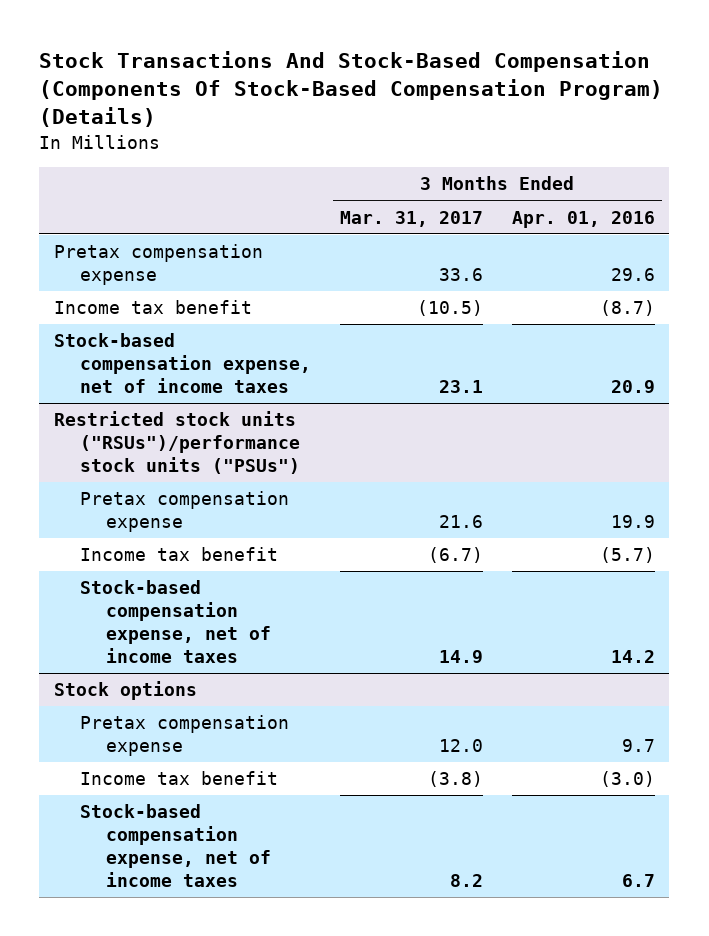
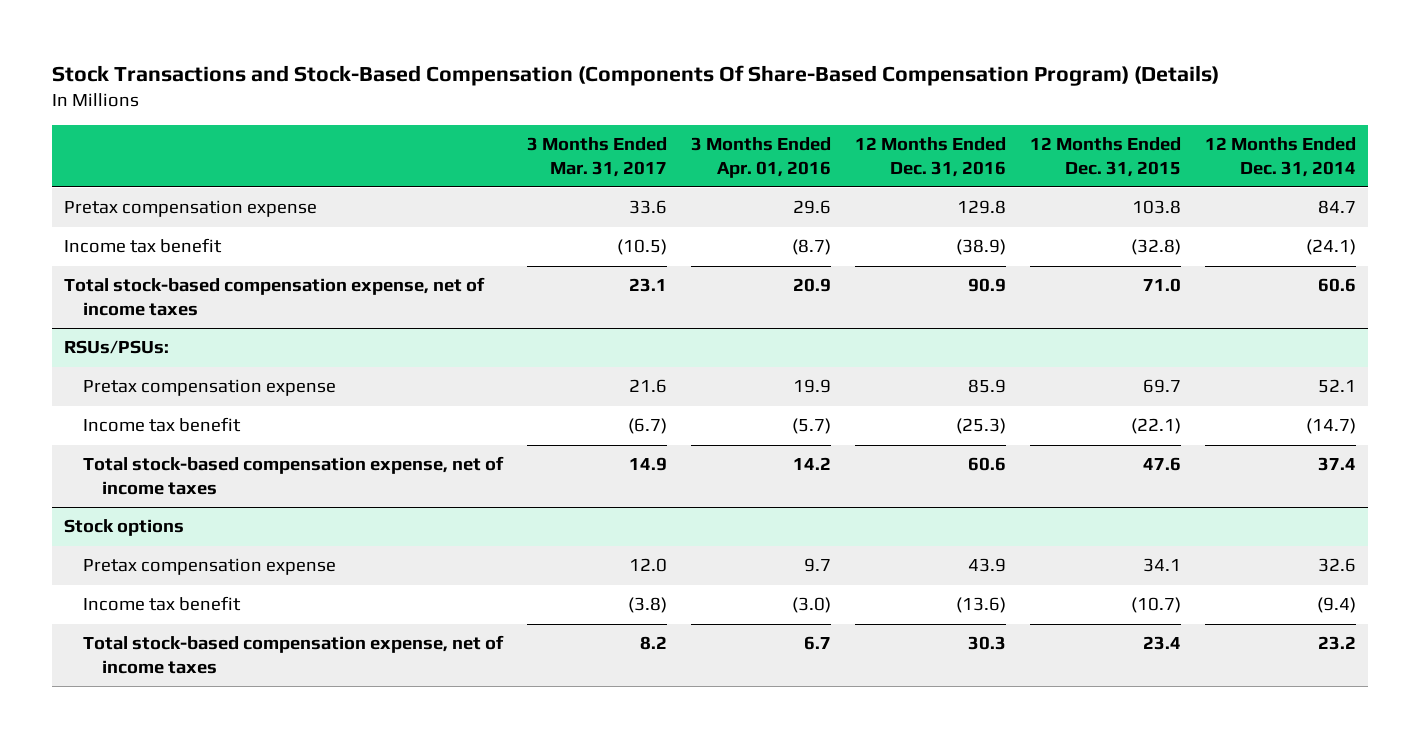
- Stock Transactions And Stock-Based Compensation (Components Of Stock-Based Compensation Program) (Details)
+ Stock Transactions and Stock-Based Compensation (Components Of Share-Based Compensation Program) (Details)
- | 3 Months Ended Mar. 31, 2017 | 3 Months Ended Apr. 01, 2016
+ | 3 Months Ended Mar. 31, 2017 | 3 Months Ended Apr. 01, 2016 | 12 Months Ended Dec. 31, 2016 | 12 Months Ended Dec. 31, 2015 | 12 Months Ended Dec. 31, 2014
- Stock-based compensation expense, net of income taxes | 23.1 | 20.9
- Restricted stock units ("RSUs")/performance stock units ("PSUs")
+ Total stock-based compensation expense, net of income taxes | 23.1 | 20.9 | 90.9 | 71.0 | 60.6
+ RSUs/PSUs:
- Stock-based compensation expense, net of income taxes | 14.9 | 14.2
+ Total stock-based compensation expense, net of income taxes | 14.9 | 14.2 | 60.6 | 47.6 | 37.4
@ Stock options
- Stock-based compensation expense, net of income taxes | 8.2 | 6.7
+ Total stock-based compensation expense, net of income taxes | 8.2 | 6.7 | 30.3 | 23.4 | 23.2

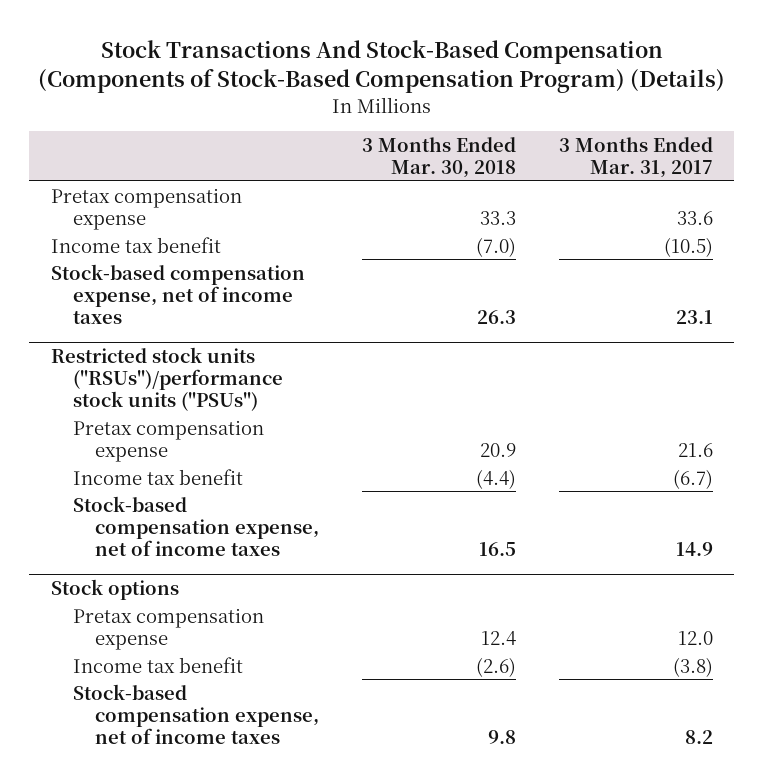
- Stock Transactions and Stock-Based Compensation (Components Of Share-Based Compensation Program) (Details)
+ Stock Transactions And Stock-Based Compensation (Components of Stock-Based Compensation Program) (Details)
- | 3 Months Ended Mar. 31, 2017 | 3 Months Ended Apr. 01, 2016 | 12 Months Ended Dec. 31, 2016 | 12 Months Ended Dec. 31, 2015 | 12 Months Ended Dec. 31, 2014
+ | 3 Months Ended Mar. 30, 2018 | 3 Months Ended Mar. 31, 2017
- Total stock-based compensation expense, net of income taxes | 23.1 | 20.9 | 90.9 | 71.0 | 60.6
- RSUs/PSUs:
+ Stock-based compensation expense, net of income taxes | 26.3 | 23.1
+ Restricted stock units ("RSUs")/performance stock units ("PSUs")
- Total stock-based compensation expense, net of income taxes | 14.9 | 14.2 | 60.6 | 47.6 | 37.4
+ Stock-based compensation expense, net of income taxes | 16.5 | 14.9
@ Stock options
- Total stock-based compensation expense, net of income taxes | 8.2 | 6.7 | 30.3 | 23.4 | 23.2
+ Stock-based compensation expense, net of income taxes | 9.8 | 8.2

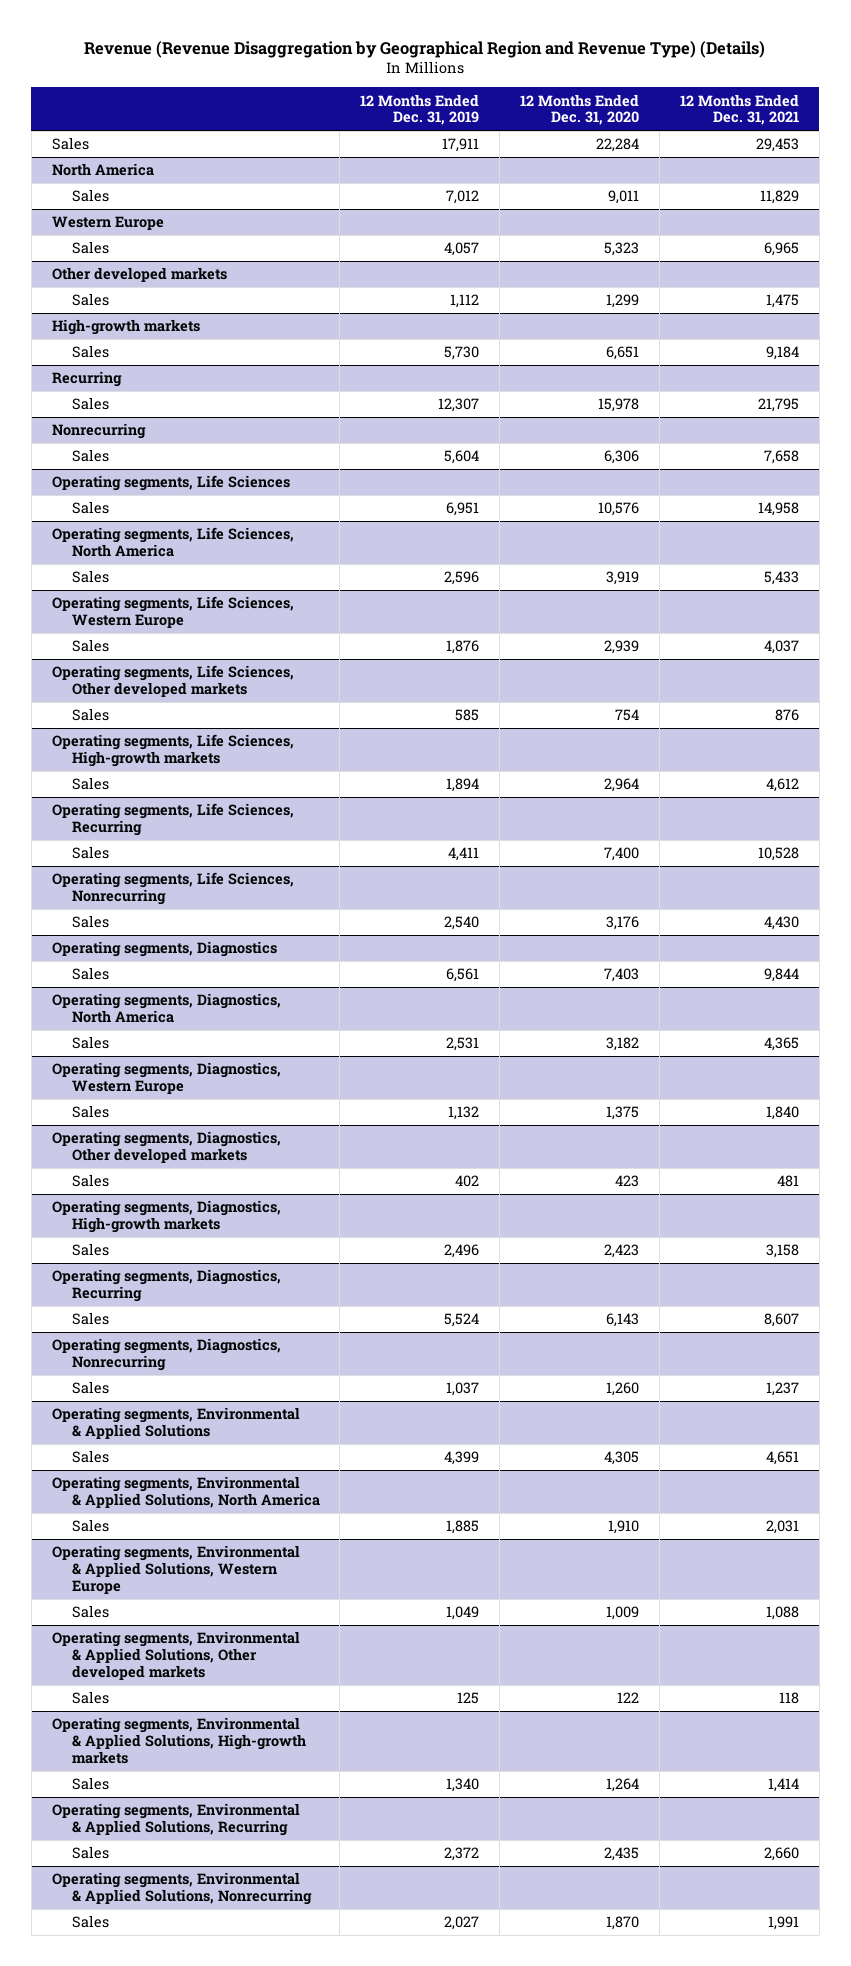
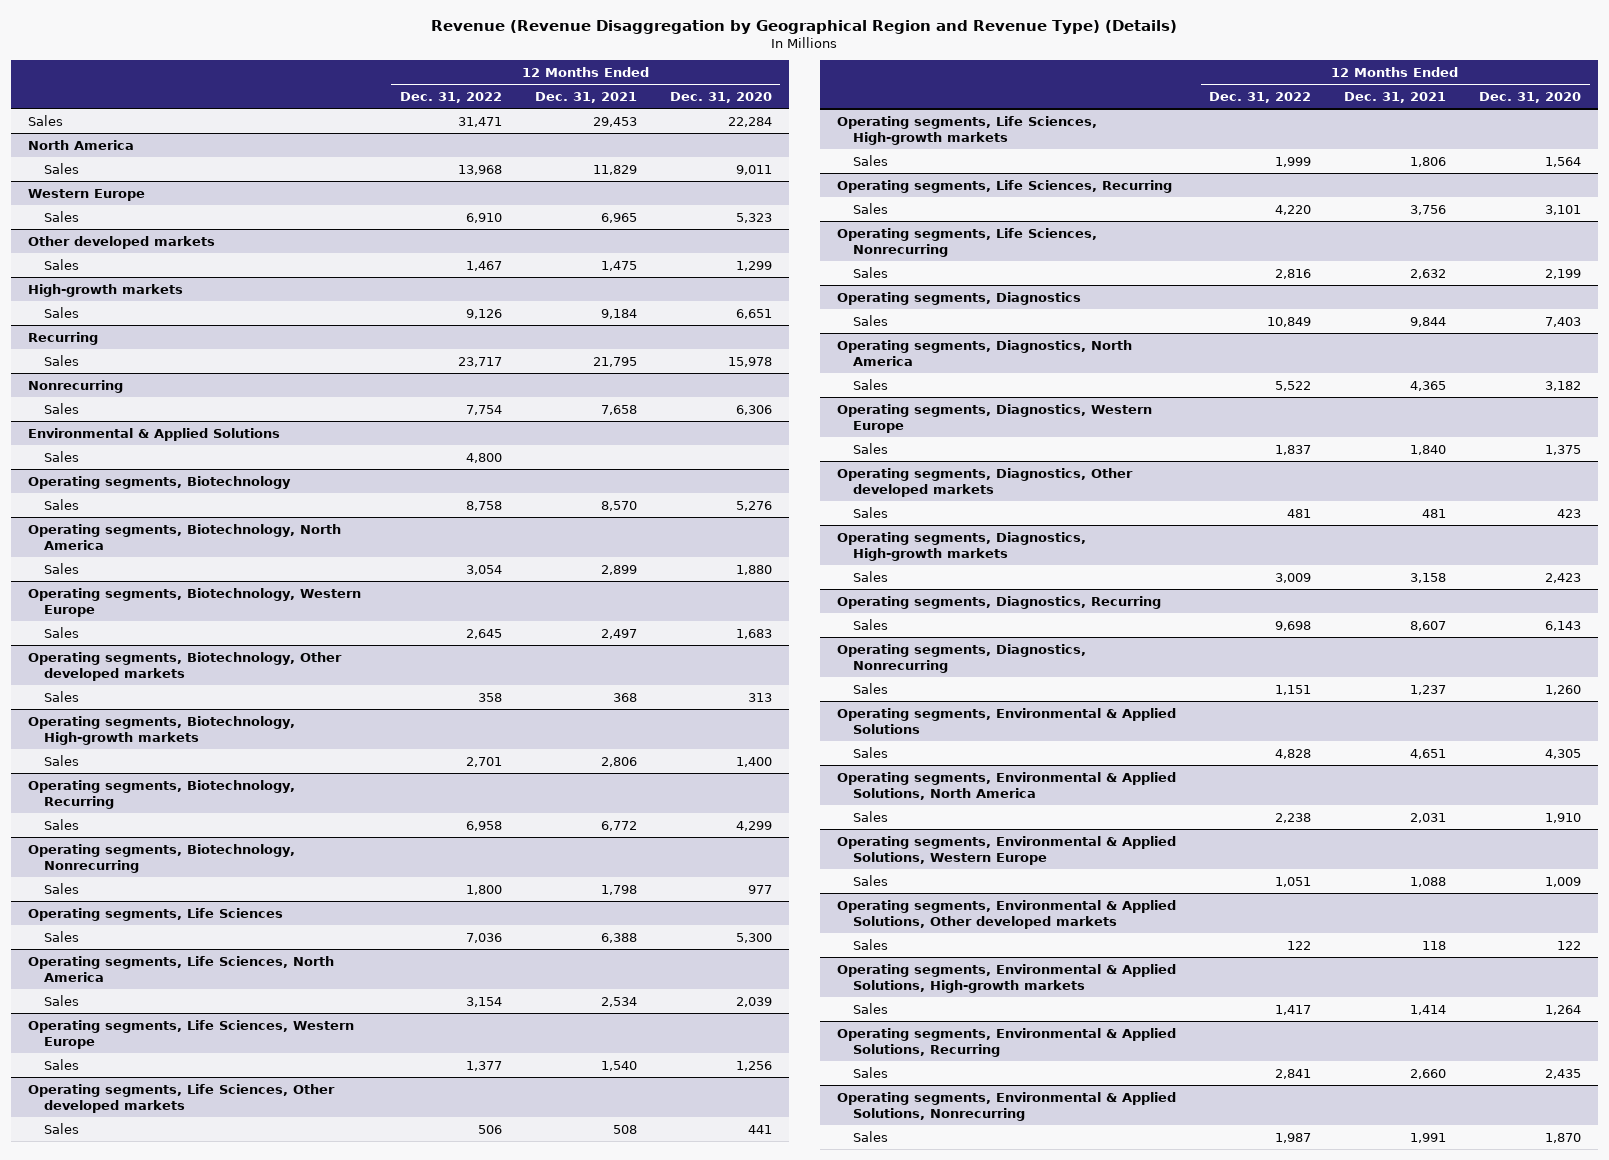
- | 12 Months Ended Dec. 31, 2019 | 12 Months Ended Dec. 31, 2020 | 12 Months Ended Dec. 31, 2021
+ | 12 Months Ended Dec. 31, 2022 | 12 Months Ended Dec. 31, 2021 | 12 Months Ended Dec. 31, 2020
+ Environmental & Applied Solutions
+ Sales | 4,800 | |
+ Operating segments, Biotechnology
+ Sales | 8,758 | 8,570 | 5,276
+ Operating segments, Biotechnology, North America
+ Sales | 3,054 | 2,899 | 1,880
+ Operating segments, Biotechnology, Western Europe
+ Sales | 2,645 | 2,497 | 1,683
+ Operating segments, Biotechnology, Other developed markets
+ Sales | 358 | 368 | 313
+ Operating segments, Biotechnology, High-growth markets
+ Sales | 2,701 | 2,806 | 1,400
+ Operating segments, Biotechnology, Recurring
+ Sales | 6,958 | 6,772 | 4,299
+ Operating segments, Biotechnology, Nonrecurring
+ Sales | 1,800 | 1,798 | 977
@ Operating segments, Life Sciences
- Sales | 6,951 | 10,576 | 14,958
+ Sales | 7,036 | 6,388 | 5,300
@ Operating segments, Life Sciences, North America
- Sales | 2,596 | 3,919 | 5,433
+ Sales | 3,154 | 2,534 | 2,039
@ Operating segments, Life Sciences, Western Europe
- Sales | 1,876 | 2,939 | 4,037
+ Sales | 1,377 | 1,540 | 1,256
@ Operating segments, Life Sciences, Other developed markets
- Sales | 585 | 754 | 876
+ Sales | 506 | 508 | 441
@ Operating segments, Life Sciences, High-growth markets
- Sales | 1,894 | 2,964 | 4,612
+ Sales | 1,999 | 1,806 | 1,564
@ Operating segments, Life Sciences, Recurring
- Sales | 4,411 | 7,400 | 10,528
+ Sales | 4,220 | 3,756 | 3,101
@ Operating segments, Life Sciences, Nonrecurring
- Sales | 2,540 | 3,176 | 4,430
+ Sales | 2,816 | 2,632 | 2,199

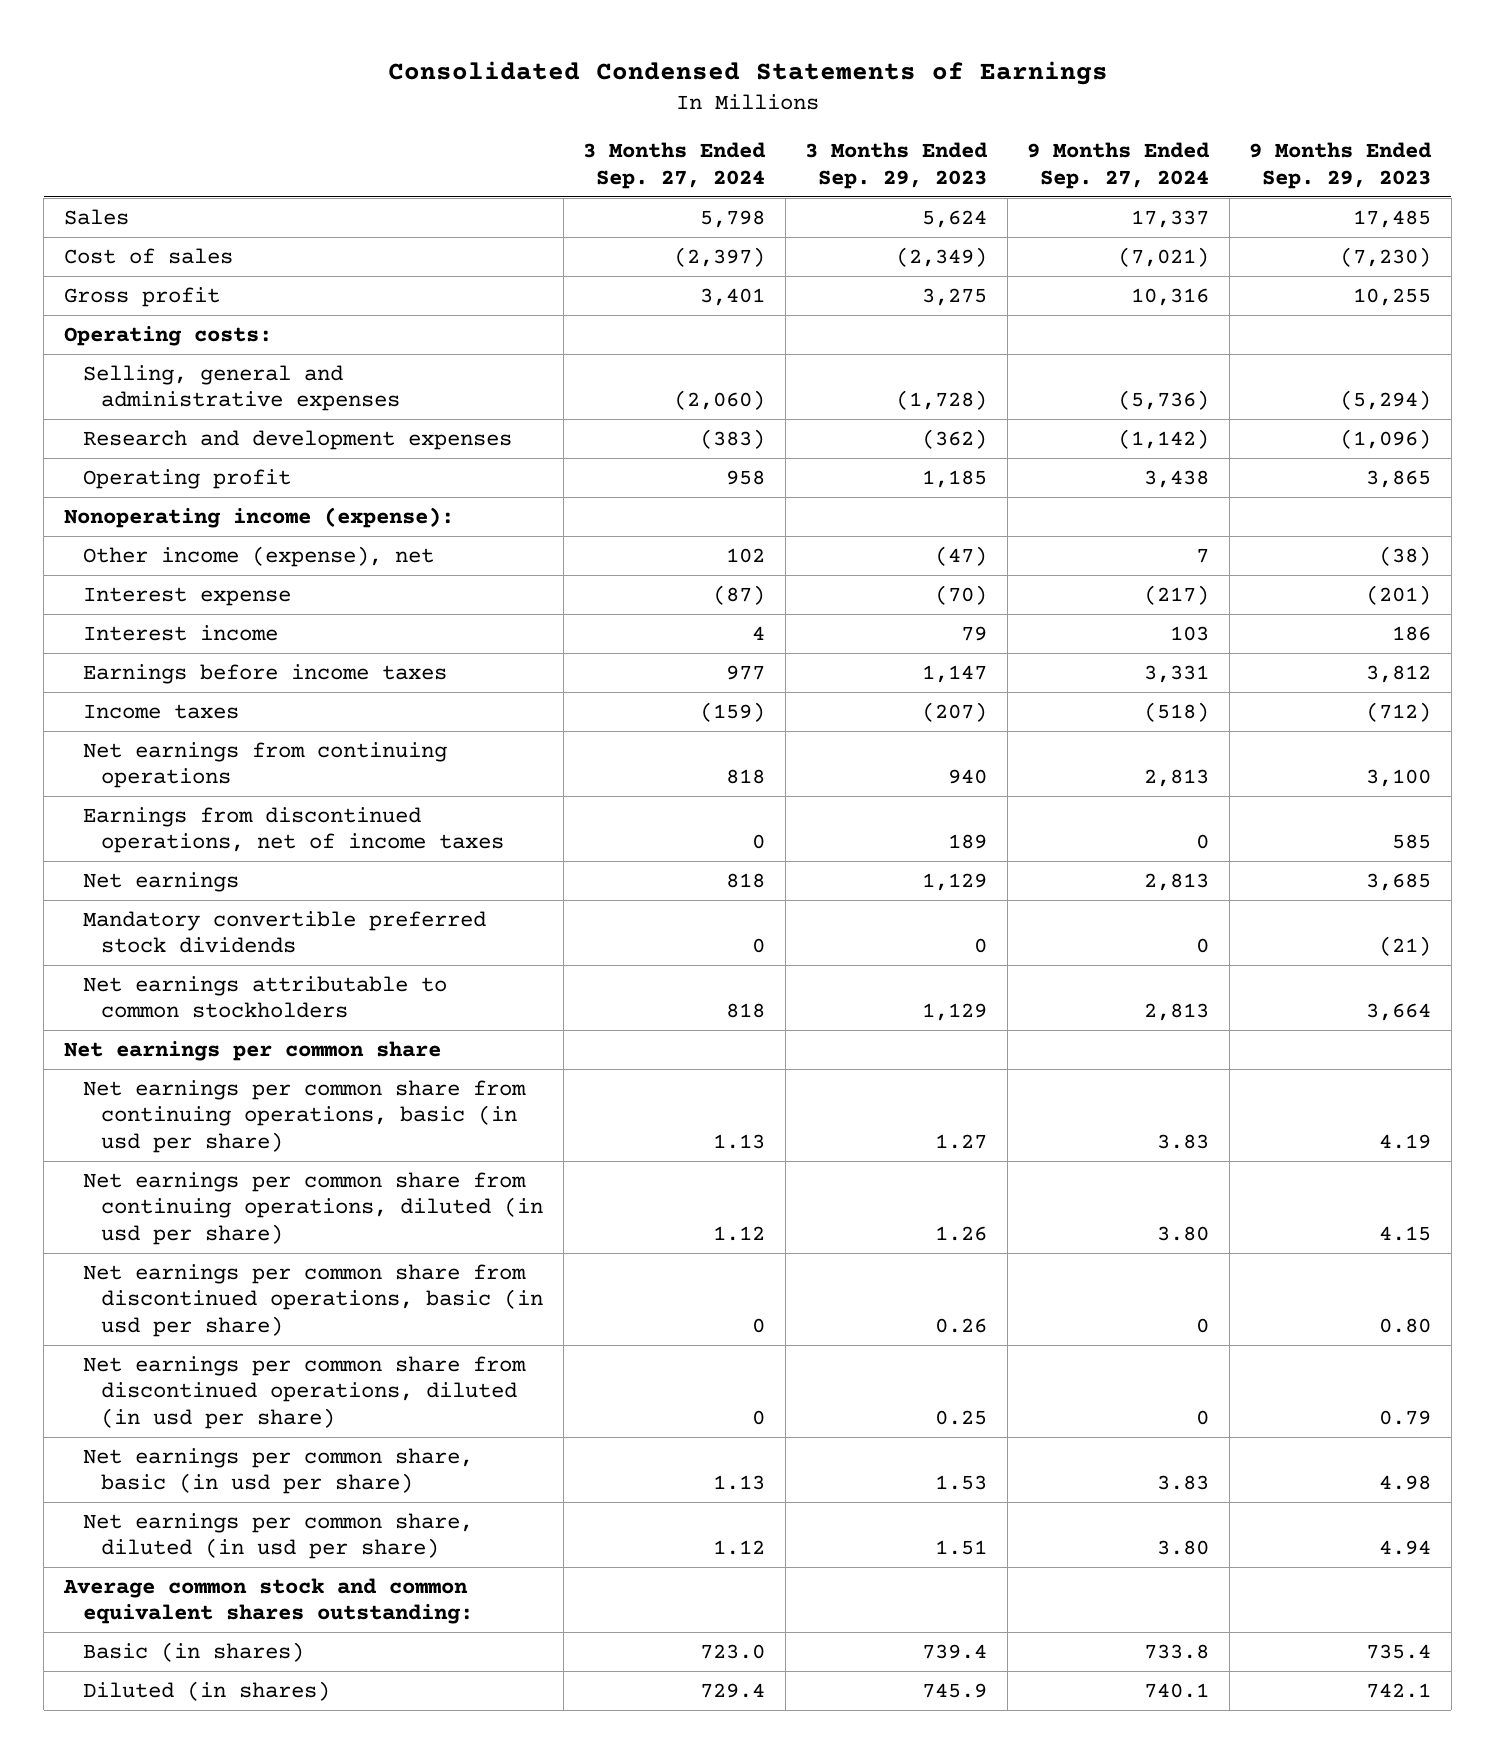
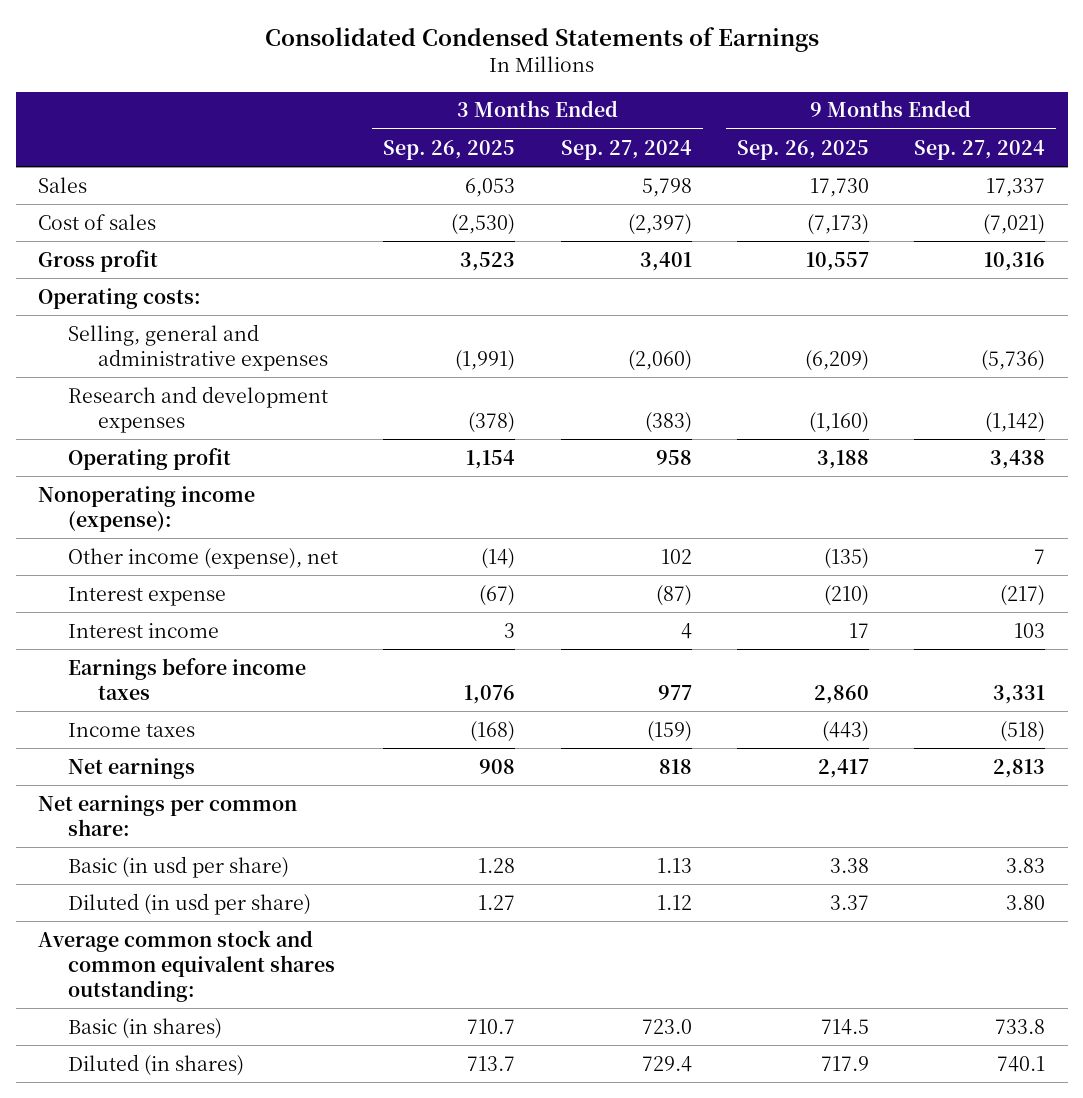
- | 3 Months Ended Sep. 27, 2024 | 3 Months Ended Sep. 29, 2023 | 9 Months Ended Sep. 27, 2024 | 9 Months Ended Sep. 29, 2023
+ | 3 Months Ended Sep. 26, 2025 | 3 Months Ended Sep. 27, 2024 | 9 Months Ended Sep. 26, 2025 | 9 Months Ended Sep. 27, 2024
- Net earnings from continuing operations | 818 | 940 | 2,813 | 3,100
- Earnings from discontinued operations, net of income taxes | 0 | 189 | 0 | 585
- Mandatory convertible preferred stock dividends | 0 | 0 | 0 | (21)
- Net earnings attributable to common stockholders | 818 | 1,129 | 2,813 | 3,664
- Net earnings per common share
- Net earnings per common share from continuing operations, basic (in usd per share) | 1.13 | 1.27 | 3.83 | 4.19
- Net earnings per common share from continuing operations, diluted (in usd per share) | 1.12 | 1.26 | 3.80 | 4.15
- Net earnings per common share from discontinued operations, basic (in usd per share) | 0 | 0.26 | 0 | 0.80
- Net earnings per common share from discontinued operations, diluted (in usd per share) | 0 | 0.25 | 0 | 0.79
- Net earnings per common share, basic (in usd per share) | 1.13 | 1.53 | 3.83 | 4.98
- Net earnings per common share, diluted (in usd per share) | 1.12 | 1.51 | 3.80 | 4.94
+ Net earnings per common share:
+ Basic (in usd per share) | 1.28 | 1.13 | 3.38 | 3.83
+ Diluted (in usd per share) | 1.27 | 1.12 | 3.37 | 3.80

